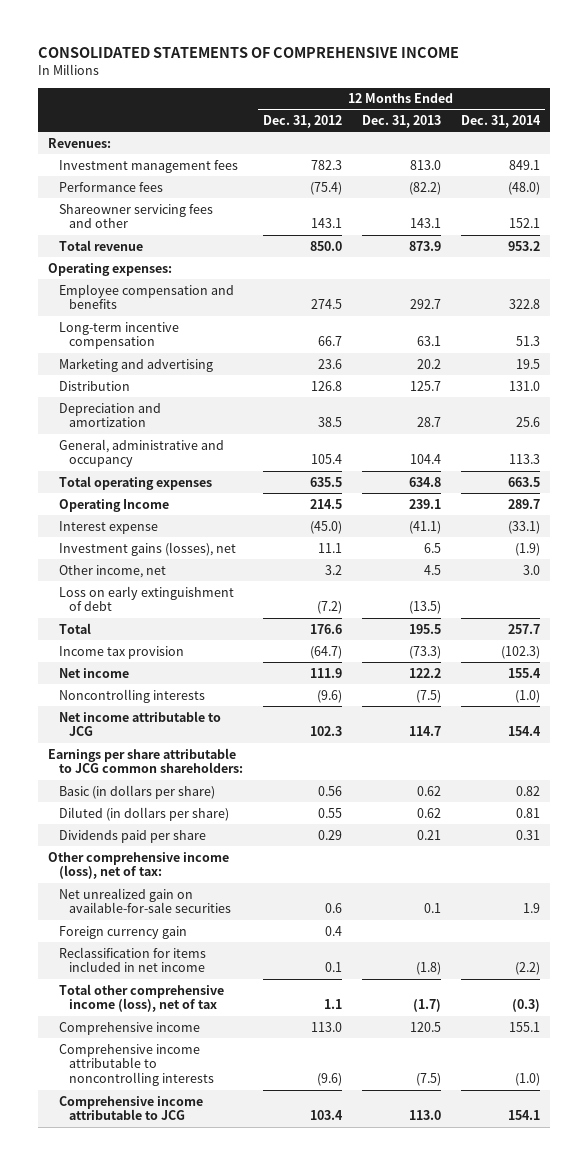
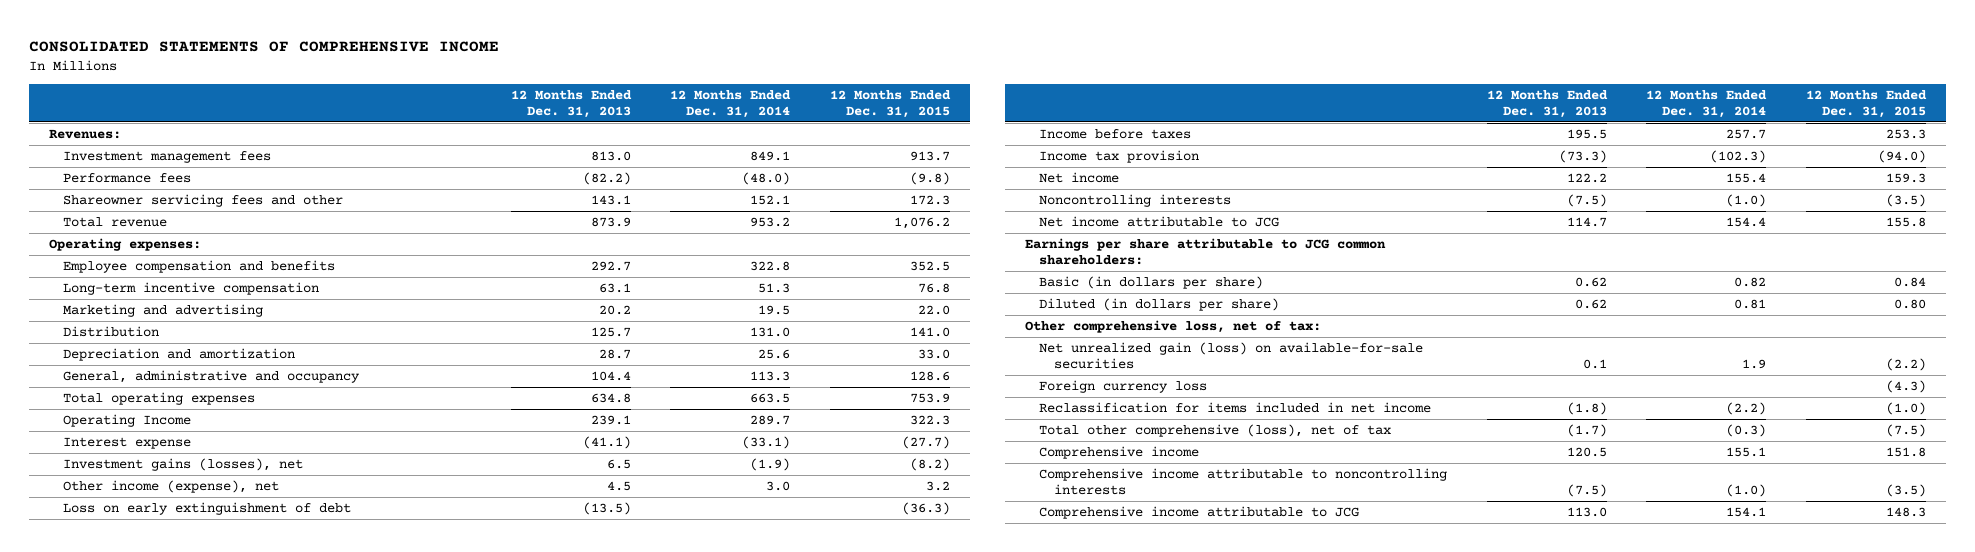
- | 12 Months Ended Dec. 31, 2012 | 12 Months Ended Dec. 31, 2013 | 12 Months Ended Dec. 31, 2014
+ | 12 Months Ended Dec. 31, 2013 | 12 Months Ended Dec. 31, 2014 | 12 Months Ended Dec. 31, 2015
- Other income, net | 3.2 | 4.5 | 3.0
+ Other income (expense), net | 4.5 | 3.0 | 3.2
- Total | 176.6 | 195.5 | 257.7
+ Income before taxes | 195.5 | 257.7 | 253.3
- Dividends paid per share | 0.29 | 0.21 | 0.31
- Other comprehensive income (loss), net of tax:
- Net unrealized gain on available-for-sale securities | 0.6 | 0.1 | 1.9
- Foreign currency gain | 0.4 | |
+ Other comprehensive loss, net of tax:
+ Net unrealized gain (loss) on available-for-sale securities | 0.1 | 1.9 | (2.2)
+ Foreign currency loss | | | (4.3)
- Total other comprehensive income (loss), net of tax | 1.1 | (1.7) | (0.3)
+ Total other comprehensive (loss), net of tax | (1.7) | (0.3) | (7.5)

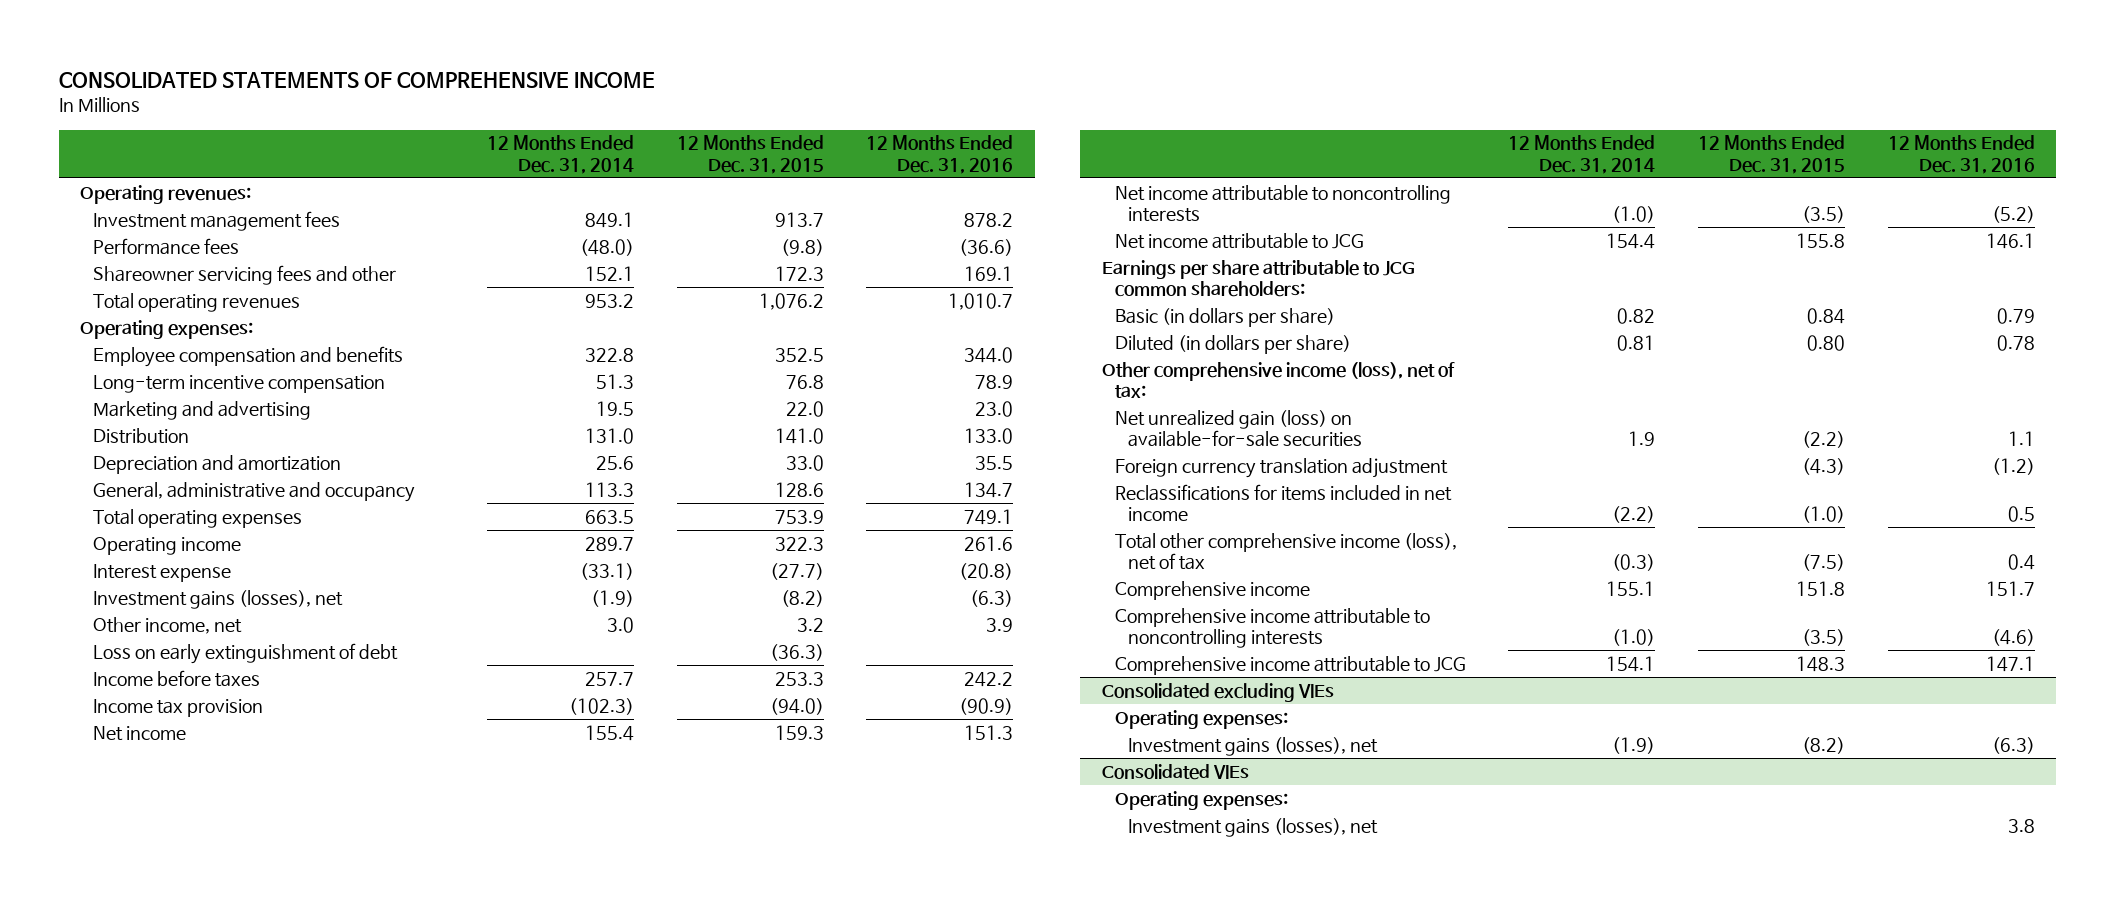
- | 12 Months Ended Dec. 31, 2013 | 12 Months Ended Dec. 31, 2014 | 12 Months Ended Dec. 31, 2015
+ | 12 Months Ended Dec. 31, 2014 | 12 Months Ended Dec. 31, 2015 | 12 Months Ended Dec. 31, 2016
- Revenues:
+ Operating revenues:
- Total revenue | 873.9 | 953.2 | 1,076.2
+ Total operating revenues | 953.2 | 1,076.2 | 1,010.7
- Operating Income | 239.1 | 289.7 | 322.3
+ Operating income | 289.7 | 322.3 | 261.6
- Other income (expense), net | 4.5 | 3.0 | 3.2
+ Other income, net | 3.0 | 3.2 | 3.9
- Noncontrolling interests | (7.5) | (1.0) | (3.5)
+ Net income attributable to noncontrolling interests | (1.0) | (3.5) | (5.2)
- Other comprehensive loss, net of tax:
+ Other comprehensive income (loss), net of tax:
- Foreign currency loss | | | (4.3)
- Reclassification for items included in net income | (1.8) | (2.2) | (1.0)
- Total other comprehensive (loss), net of tax | (1.7) | (0.3) | (7.5)
+ Foreign currency translation adjustment | | (4.3) | (1.2)
+ Reclassifications for items included in net income | (2.2) | (1.0) | 0.5
+ Total other comprehensive income (loss), net of tax | (0.3) | (7.5) | 0.4
+ Consolidated excluding VIEs
+ Operating expenses:
+ Investment gains (losses), net | (1.9) | (8.2) | (6.3)
+ Consolidated VIEs
+ Operating expenses:
+ Investment gains (losses), net | | | 3.8

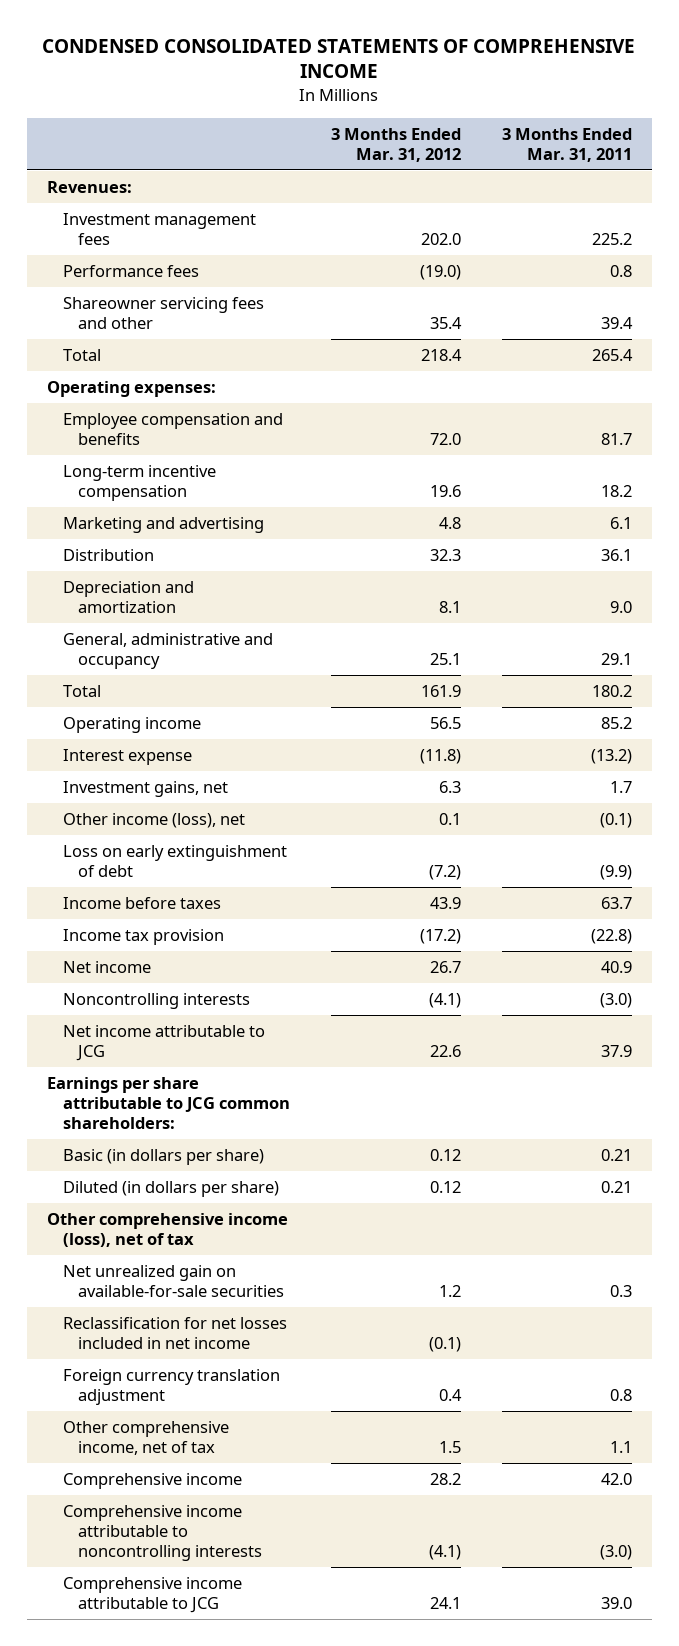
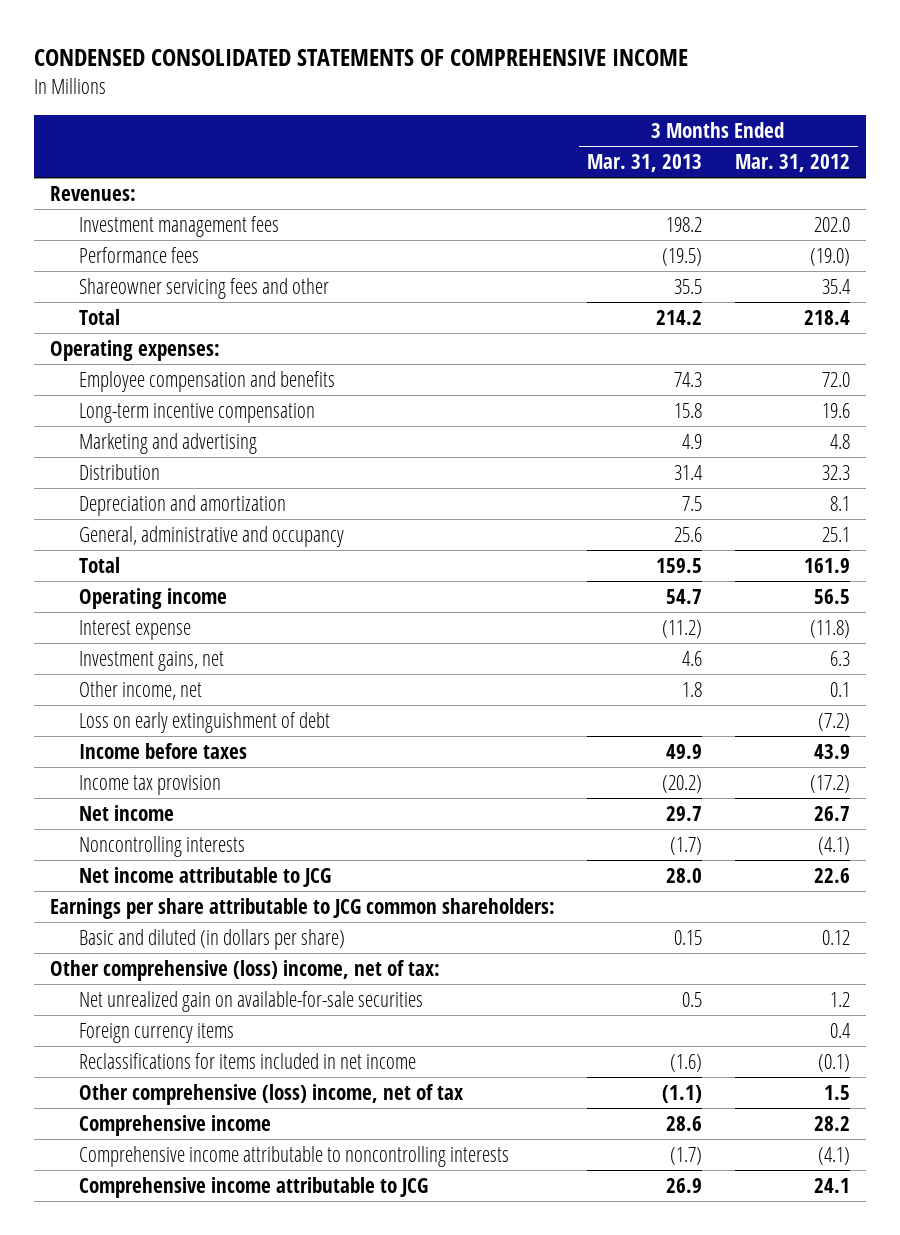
- | 3 Months Ended Mar. 31, 2012 | 3 Months Ended Mar. 31, 2011
+ | 3 Months Ended Mar. 31, 2013 | 3 Months Ended Mar. 31, 2012
- Other income (loss), net | 0.1 | (0.1)
+ Other income, net | 1.8 | 0.1
- Basic (in dollars per share) | 0.12 | 0.21
- Diluted (in dollars per share) | 0.12 | 0.21
- Other comprehensive income (loss), net of tax
+ Basic and diluted (in dollars per share) | 0.15 | 0.12
+ Other comprehensive (loss) income, net of tax:
- Reclassification for net losses included in net income | (0.1) |
- Foreign currency translation adjustment | 0.4 | 0.8
- Other comprehensive income, net of tax | 1.5 | 1.1
+ Foreign currency items | | 0.4
+ Reclassifications for items included in net income | (1.6) | (0.1)
+ Other comprehensive (loss) income, net of tax | (1.1) | 1.5

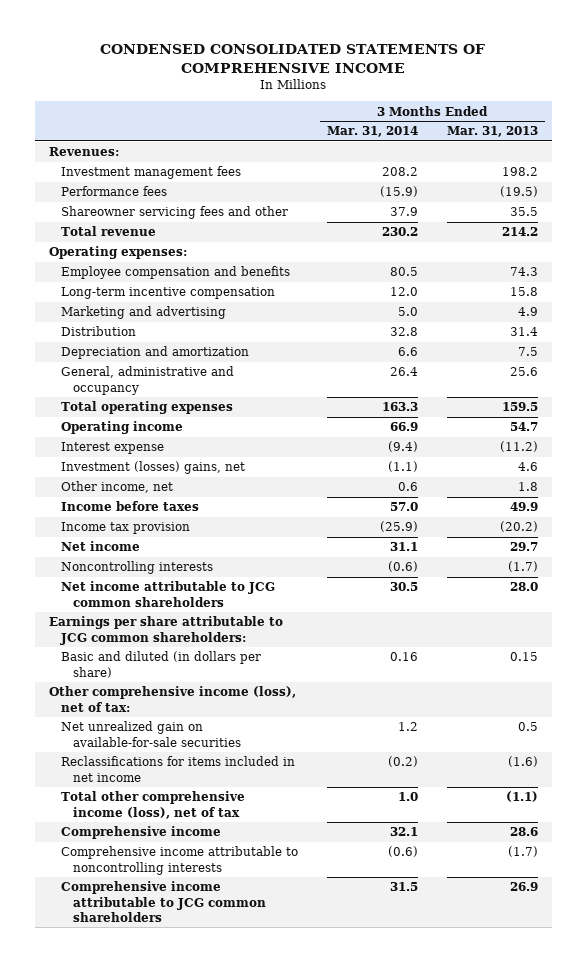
- | 3 Months Ended Mar. 31, 2013 | 3 Months Ended Mar. 31, 2012
+ | 3 Months Ended Mar. 31, 2014 | 3 Months Ended Mar. 31, 2013
- Total | 214.2 | 218.4
+ Total revenue | 230.2 | 214.2
- Total | 159.5 | 161.9
+ Total operating expenses | 163.3 | 159.5
- Investment gains, net | 4.6 | 6.3
+ Investment (losses) gains, net | (1.1) | 4.6
- Loss on early extinguishment of debt | | (7.2)
- Net income attributable to JCG | 28.0 | 22.6
+ Net income attributable to JCG common shareholders | 30.5 | 28.0
- Other comprehensive (loss) income, net of tax:
+ Other comprehensive income (loss), net of tax:
- Foreign currency items | | 0.4
- Other comprehensive (loss) income, net of tax | (1.1) | 1.5
+ Total other comprehensive income (loss), net of tax | 1.0 | (1.1)
- Comprehensive income attributable to JCG | 26.9 | 24.1
+ Comprehensive income attributable to JCG common shareholders | 31.5 | 26.9

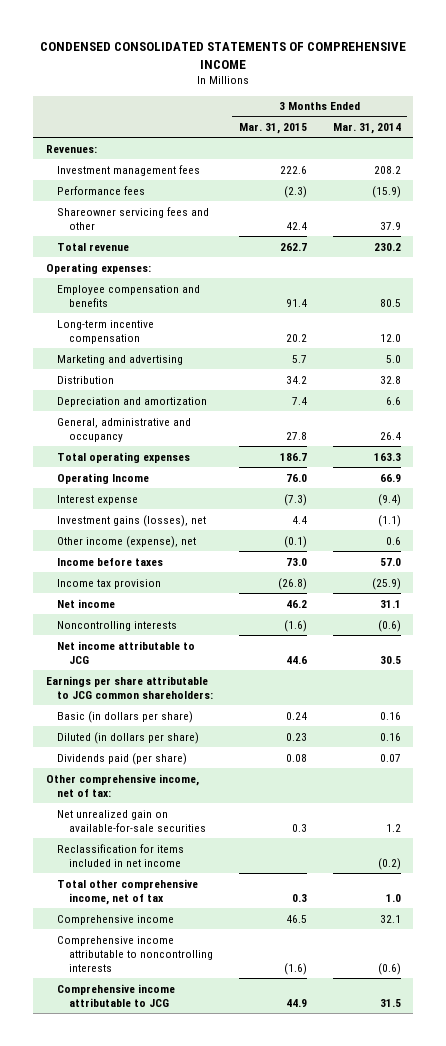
- | 3 Months Ended Mar. 31, 2014 | 3 Months Ended Mar. 31, 2013
+ | 3 Months Ended Mar. 31, 2015 | 3 Months Ended Mar. 31, 2014
- Operating income | 66.9 | 54.7
+ Operating Income | 76.0 | 66.9
- Investment (losses) gains, net | (1.1) | 4.6
- Other income, net | 0.6 | 1.8
+ Investment gains (losses), net | 4.4 | (1.1)
+ Other income (expense), net | (0.1) | 0.6
- Net income attributable to JCG common shareholders | 30.5 | 28.0
+ Net income attributable to JCG | 44.6 | 30.5
- Basic and diluted (in dollars per share) | 0.16 | 0.15
- Other comprehensive income (loss), net of tax:
+ Basic (in dollars per share) | 0.24 | 0.16
+ Diluted (in dollars per share) | 0.23 | 0.16
+ Dividends paid (per share) | 0.08 | 0.07
+ Other comprehensive income, net of tax:
- Reclassifications for items included in net income | (0.2) | (1.6)
- Total other comprehensive income (loss), net of tax | 1.0 | (1.1)
+ Reclassification for items included in net income | | (0.2)
+ Total other comprehensive income, net of tax | 0.3 | 1.0
- Comprehensive income attributable to JCG common shareholders | 31.5 | 26.9
+ Comprehensive income attributable to JCG | 44.9 | 31.5

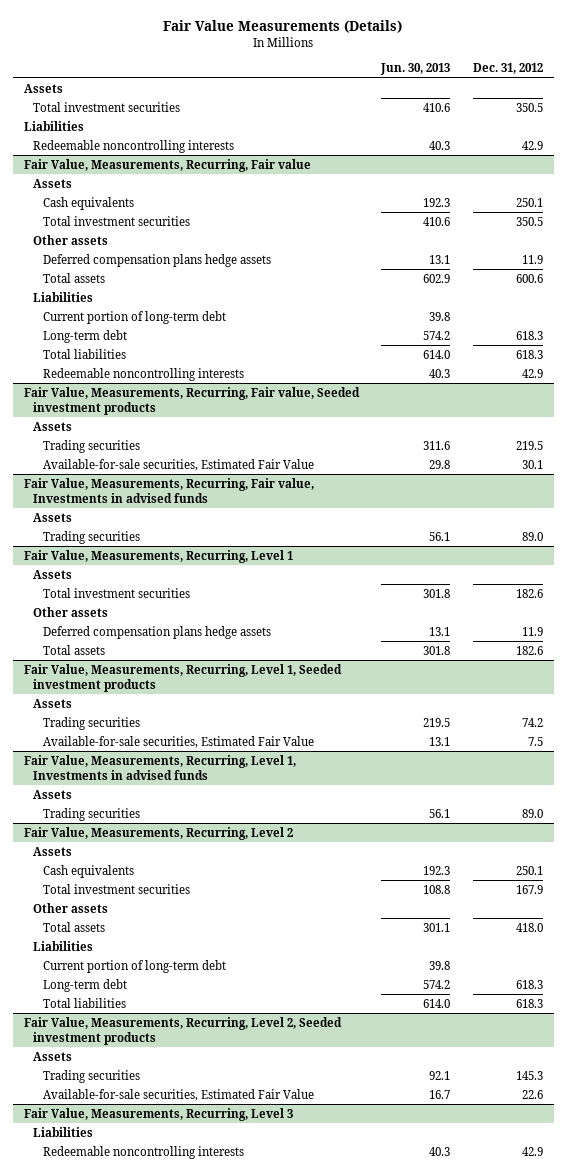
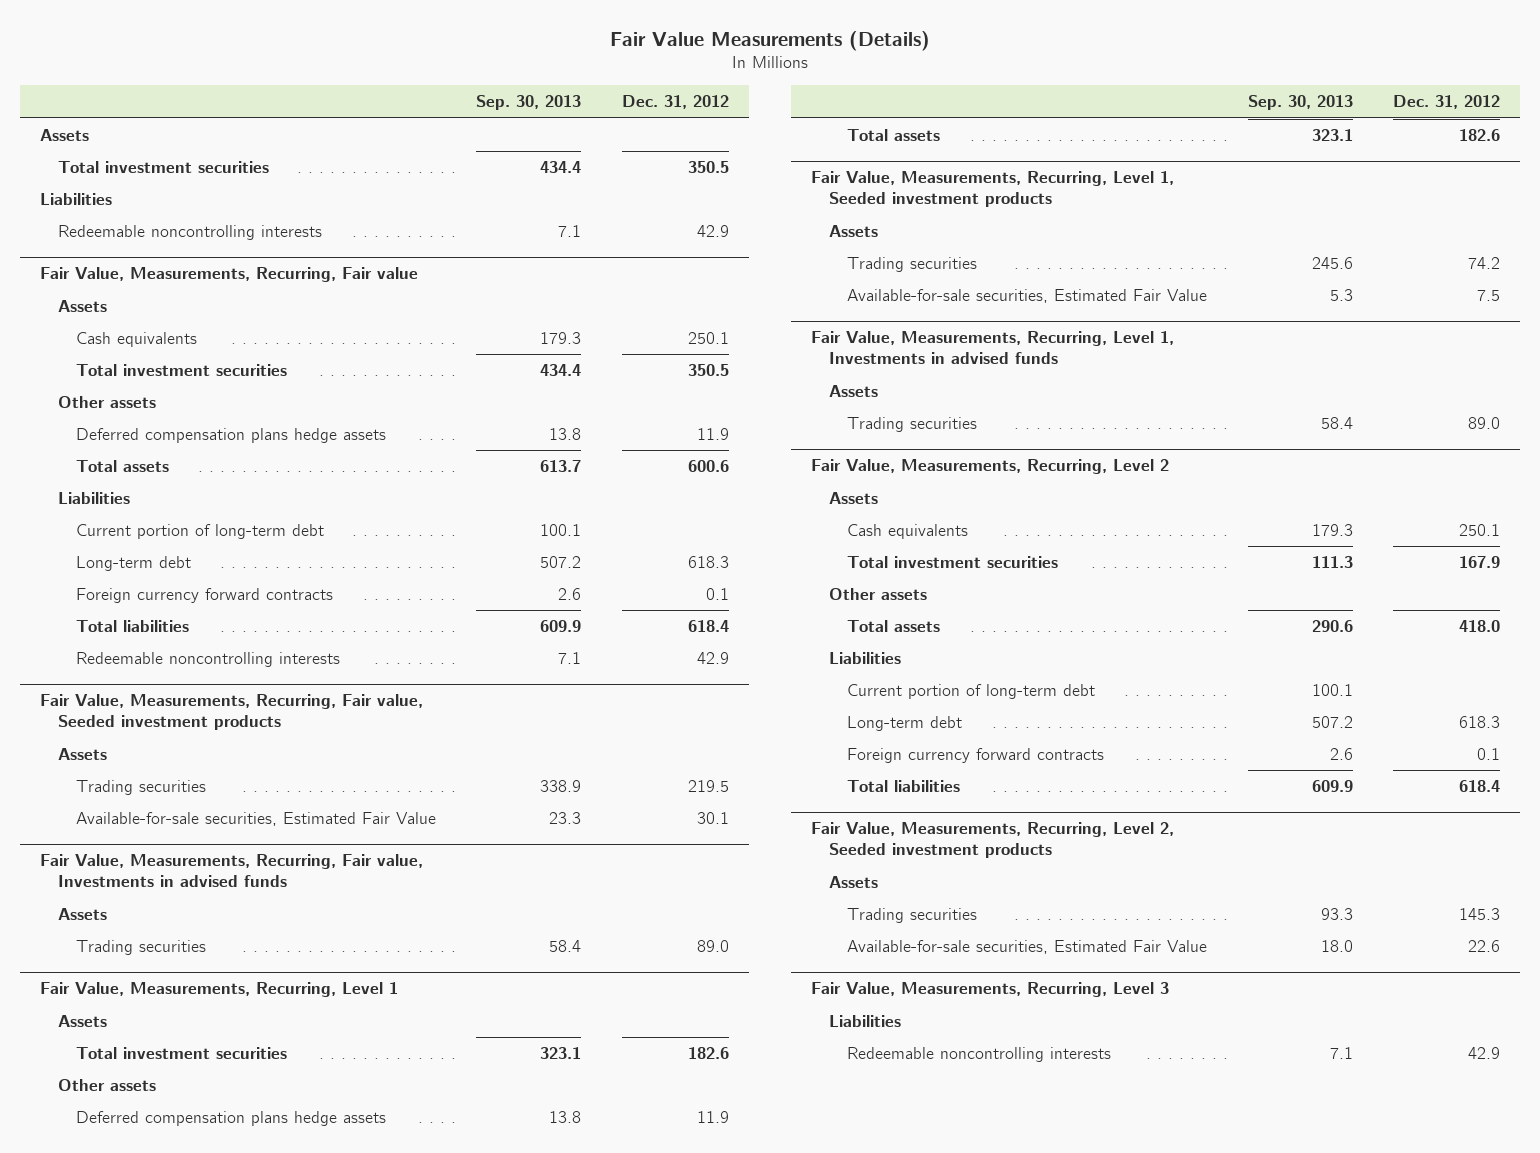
- | Jun. 30, 2013 | Dec. 31, 2012
+ | Sep. 30, 2013 | Dec. 31, 2012
@ Fair Value, Measurements, Recurring, Fair value
- Total liabilities | 614.0 | 618.3
+ Foreign currency forward contracts | 2.6 | 0.1
+ Total liabilities | 609.9 | 618.4
@ Fair Value, Measurements, Recurring, Level 2
- Total liabilities | 614.0 | 618.3
+ Foreign currency forward contracts | 2.6 | 0.1
+ Total liabilities | 609.9 | 618.4

